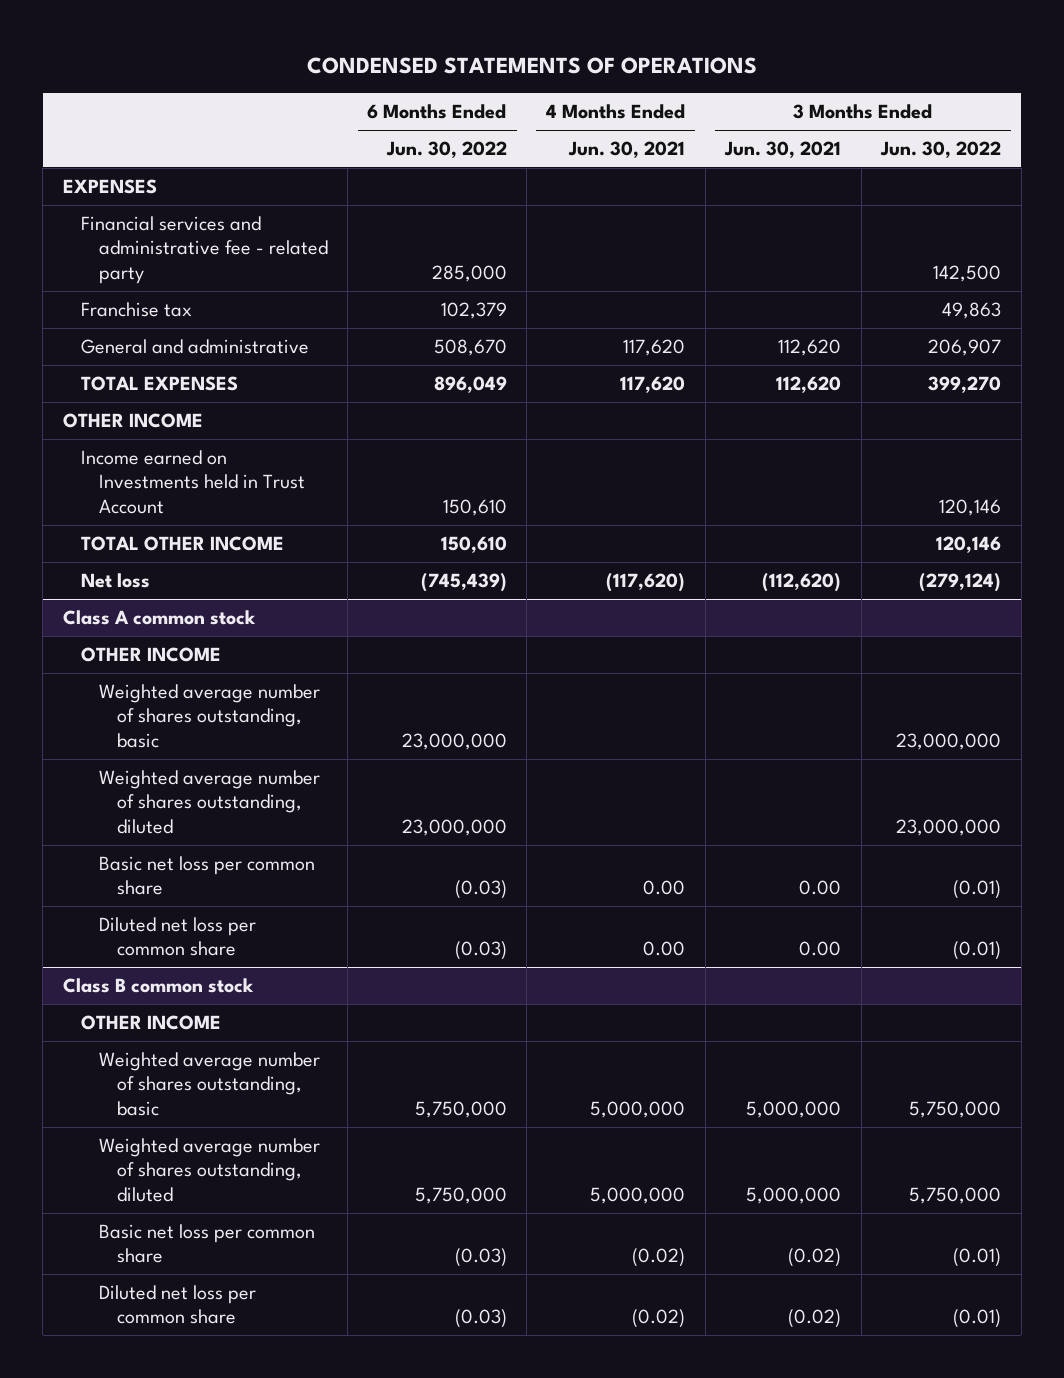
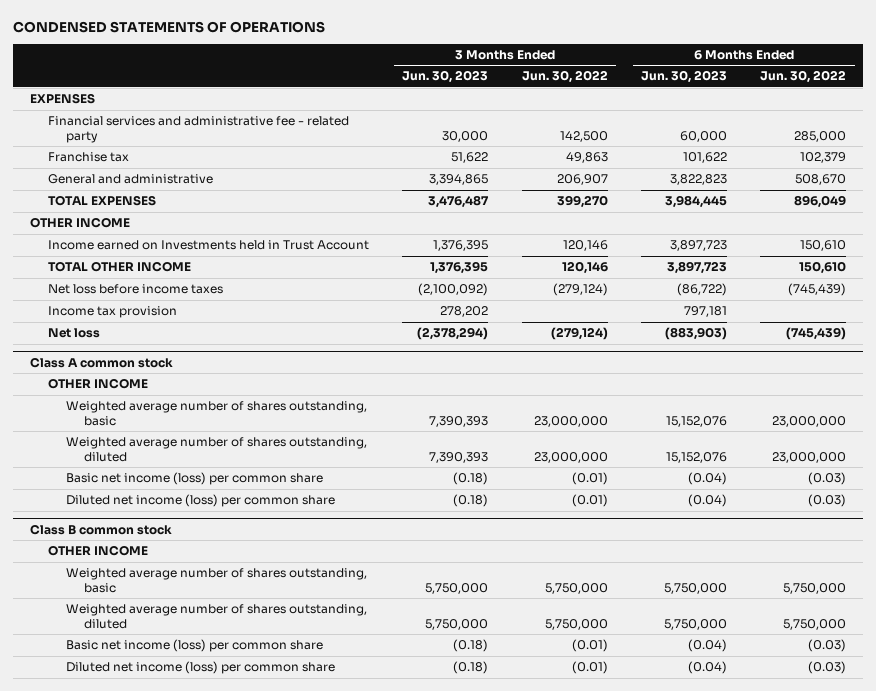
- | 6 Months Ended Jun. 30, 2022 | 4 Months Ended Jun. 30, 2021 | 3 Months Ended Jun. 30, 2021 | 3 Months Ended Jun. 30, 2022
+ | 3 Months Ended Jun. 30, 2023 | 3 Months Ended Jun. 30, 2022 | 6 Months Ended Jun. 30, 2023 | 6 Months Ended Jun. 30, 2022
+ Net loss before income taxes | (2,100,092) | (279,124) | (86,722) | (745,439)
+ Income tax provision | 278,202 | | 797,181 |
@ Class A common stock
- Basic net loss per common share | (0.03) | 0.00 | 0.00 | (0.01)
- Diluted net loss per common share | (0.03) | 0.00 | 0.00 | (0.01)
+ Basic net income (loss) per common share | (0.18) | (0.01) | (0.04) | (0.03)
+ Diluted net income (loss) per common share | (0.18) | (0.01) | (0.04) | (0.03)
@ Class B common stock
- Basic net loss per common share | (0.03) | (0.02) | (0.02) | (0.01)
- Diluted net loss per common share | (0.03) | (0.02) | (0.02) | (0.01)
+ Basic net income (loss) per common share | (0.18) | (0.01) | (0.04) | (0.03)
+ Diluted net income (loss) per common share | (0.18) | (0.01) | (0.04) | (0.03)

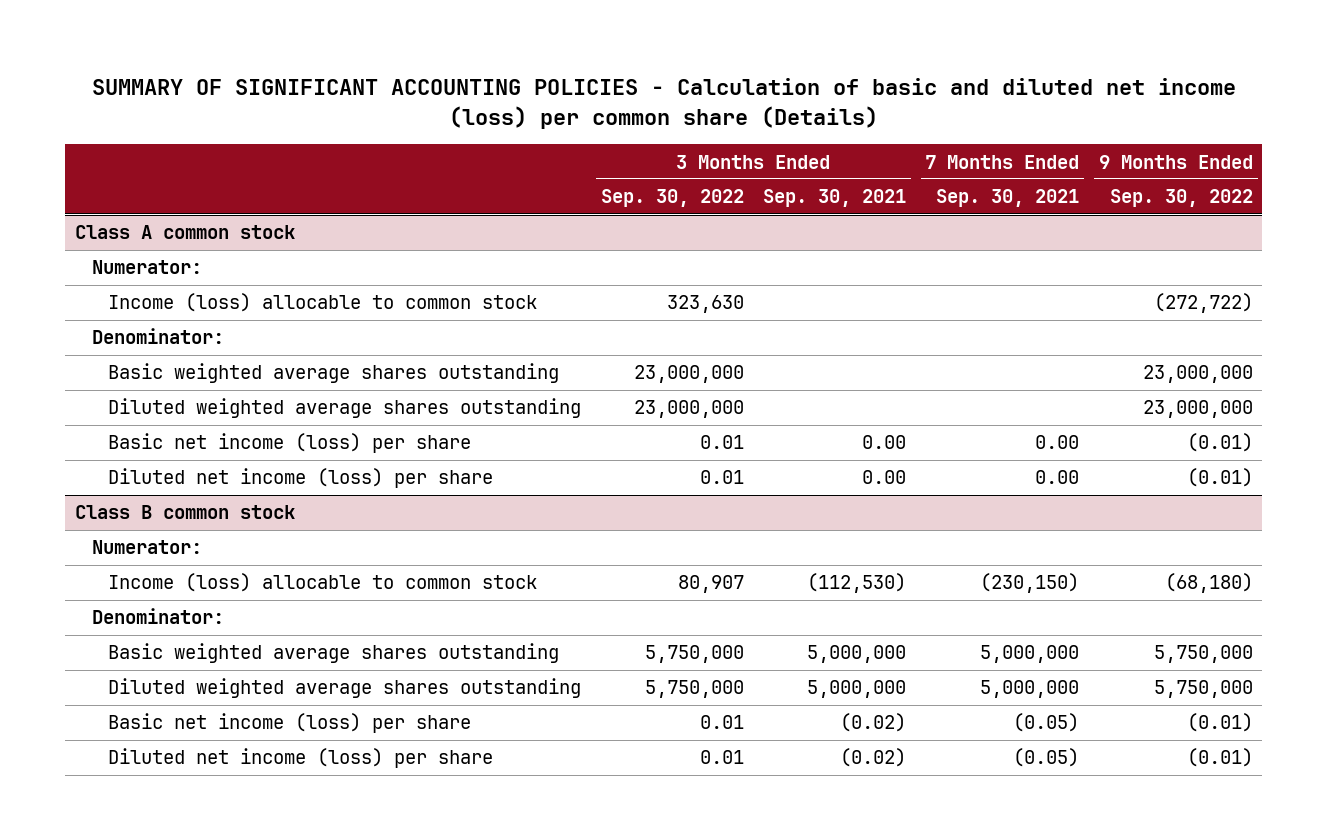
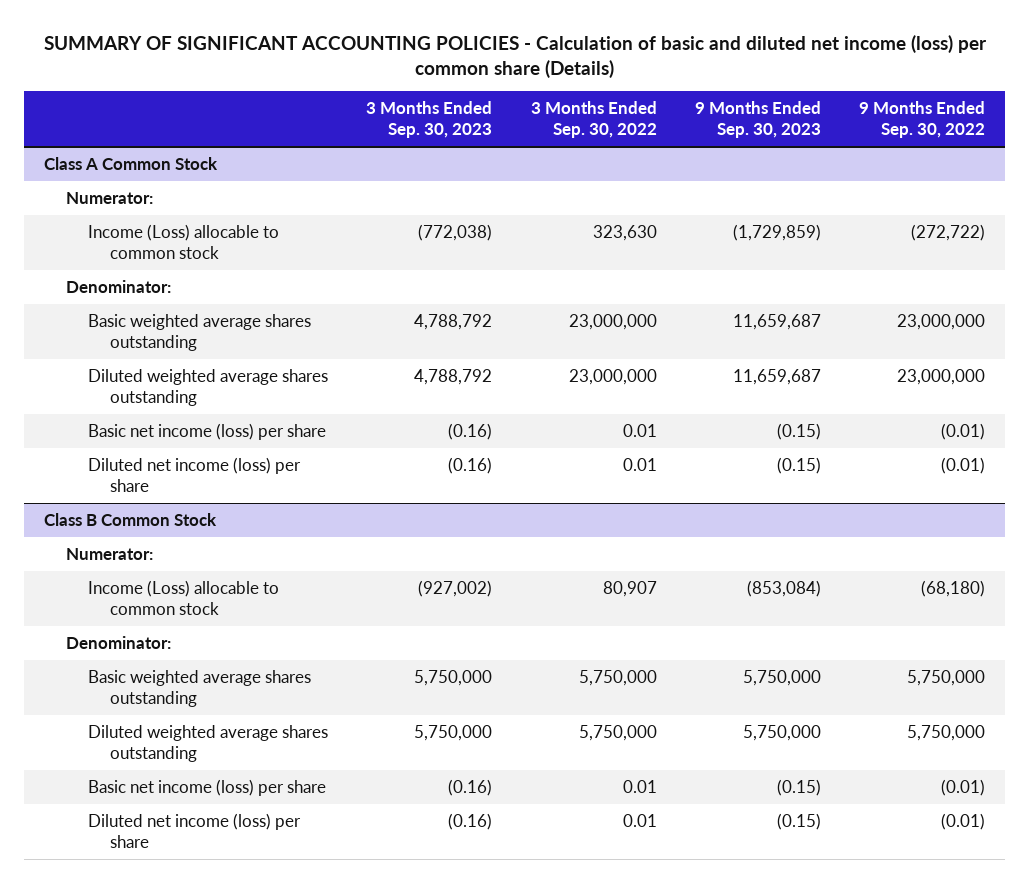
- | 3 Months Ended Sep. 30, 2022 | 3 Months Ended Sep. 30, 2021 | 7 Months Ended Sep. 30, 2021 | 9 Months Ended Sep. 30, 2022
+ | 3 Months Ended Sep. 30, 2023 | 3 Months Ended Sep. 30, 2022 | 9 Months Ended Sep. 30, 2023 | 9 Months Ended Sep. 30, 2022
- Class A common stock
+ Class A Common Stock
- Income (loss) allocable to common stock | 323,630 | | | (272,722)
+ Income (Loss) allocable to common stock | (772,038) | 323,630 | (1,729,859) | (272,722)
- Class B common stock
+ Class B Common Stock
- Income (loss) allocable to common stock | 80,907 | (112,530) | (230,150) | (68,180)
+ Income (Loss) allocable to common stock | (927,002) | 80,907 | (853,084) | (68,180)

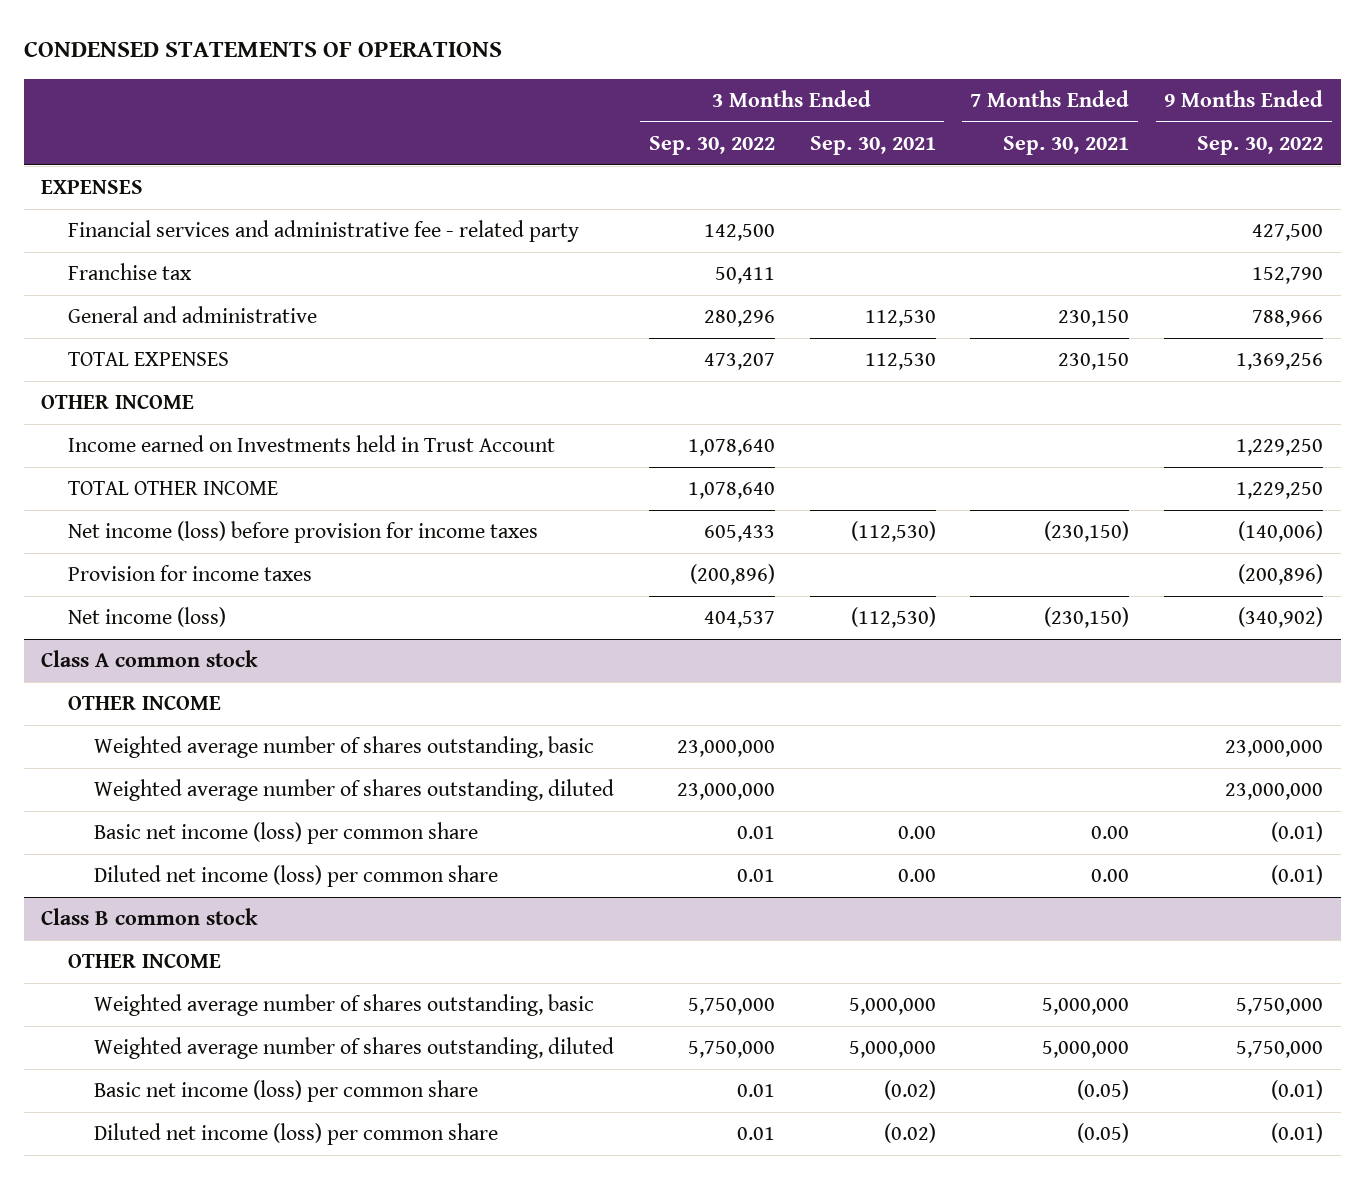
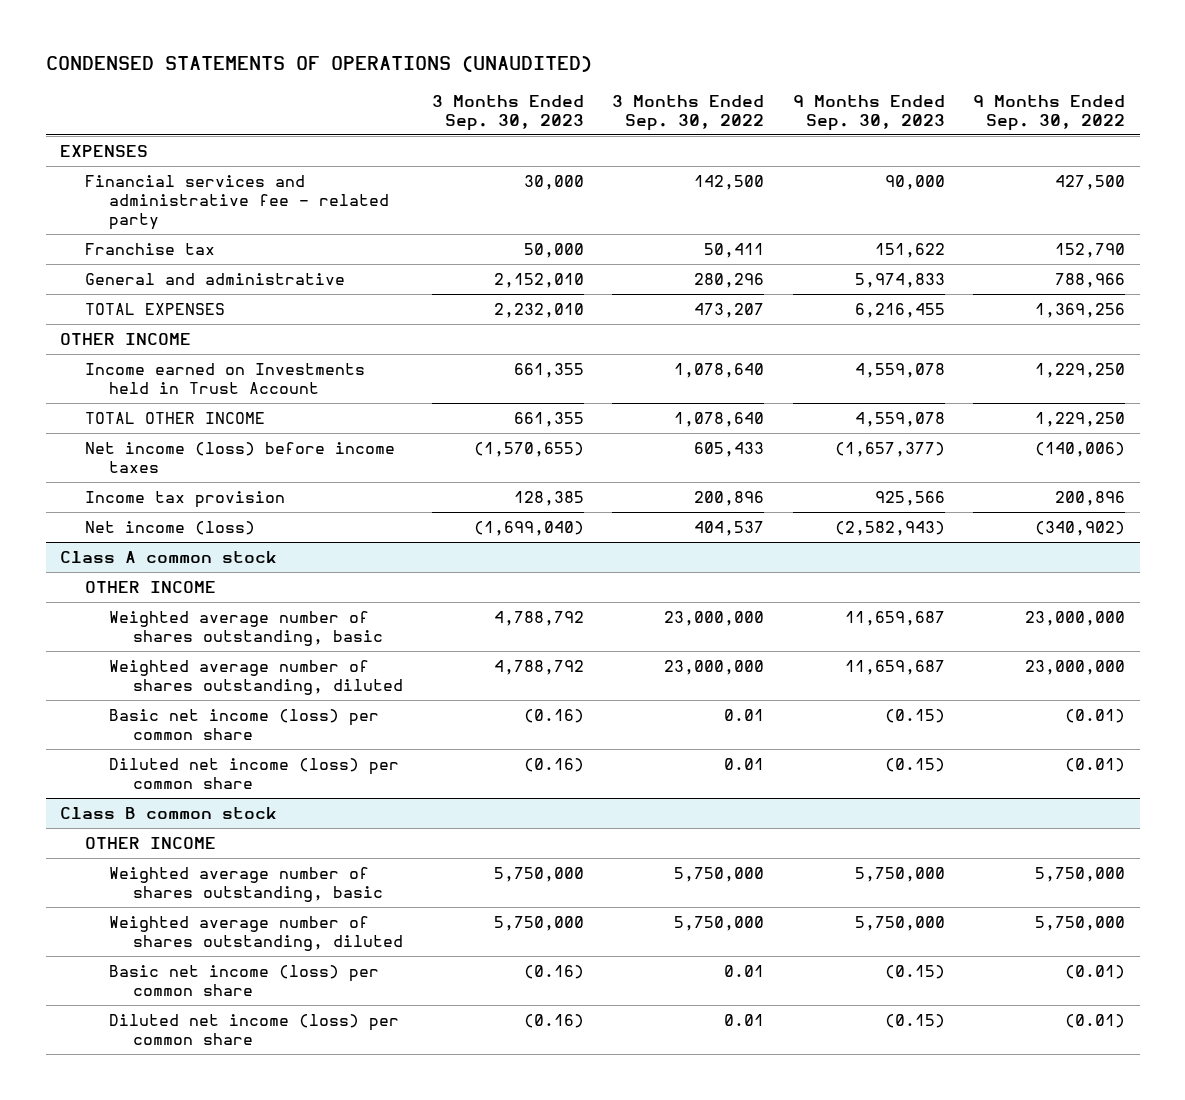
- CONDENSED STATEMENTS OF OPERATIONS
+ CONDENSED STATEMENTS OF OPERATIONS (UNAUDITED)
- | 3 Months Ended Sep. 30, 2022 | 3 Months Ended Sep. 30, 2021 | 7 Months Ended Sep. 30, 2021 | 9 Months Ended Sep. 30, 2022
+ | 3 Months Ended Sep. 30, 2023 | 3 Months Ended Sep. 30, 2022 | 9 Months Ended Sep. 30, 2023 | 9 Months Ended Sep. 30, 2022
- Net income (loss) before provision for income taxes | 605,433 | (112,530) | (230,150) | (140,006)
- Provision for income taxes | (200,896) | | | (200,896)
+ Net income (loss) before income taxes | (1,570,655) | 605,433 | (1,657,377) | (140,006)
+ Income tax provision | 128,385 | 200,896 | 925,566 | 200,896

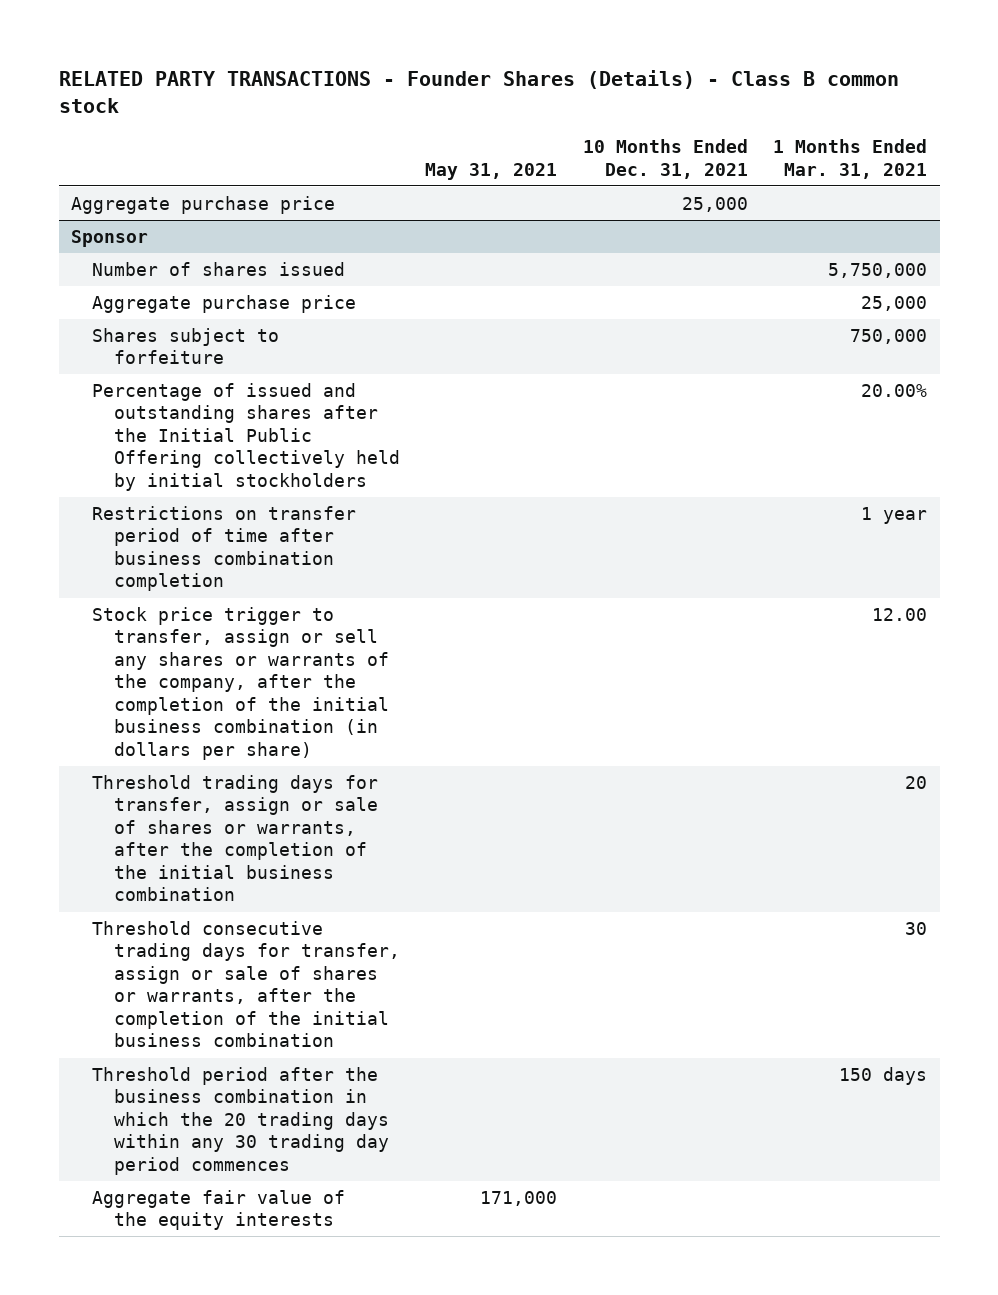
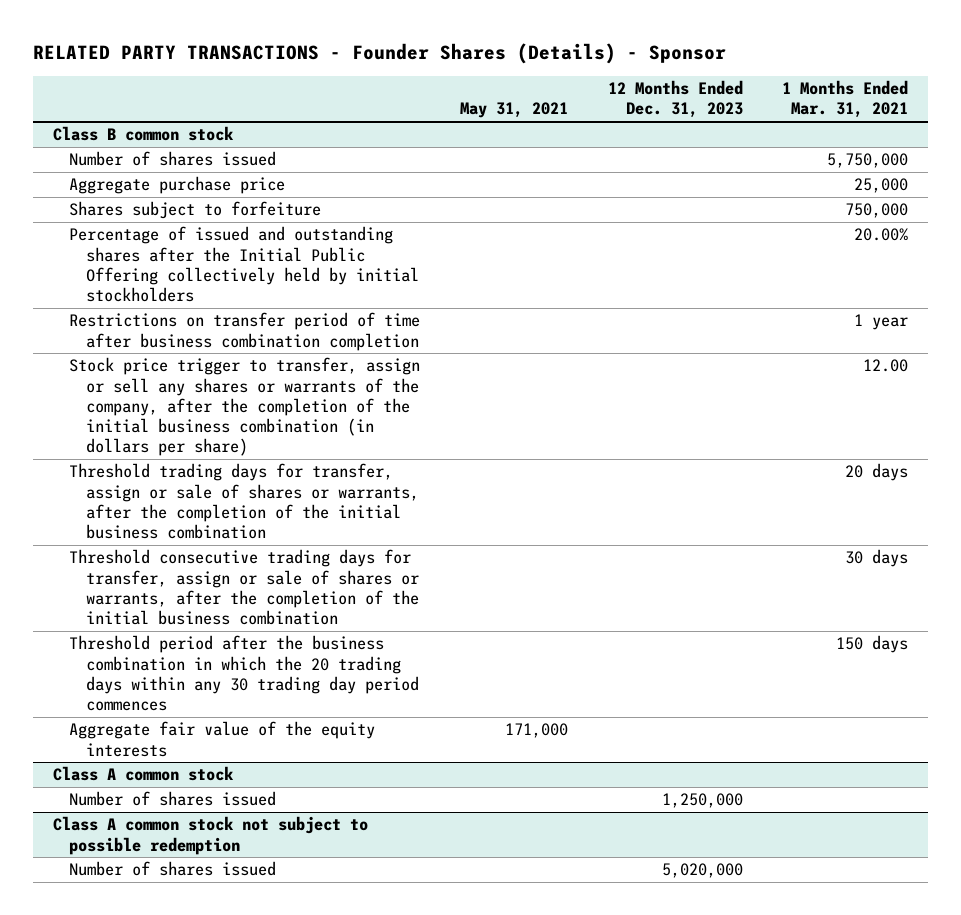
- RELATED PARTY TRANSACTIONS - Founder Shares (Details) - Class B common stock
+ RELATED PARTY TRANSACTIONS - Founder Shares (Details) - Sponsor
- | May 31, 2021 | 10 Months Ended Dec. 31, 2021 | 1 Months Ended Mar. 31, 2021
+ | May 31, 2021 | 12 Months Ended Dec. 31, 2023 | 1 Months Ended Mar. 31, 2021
- Aggregate purchase price | | 25,000 |
- Sponsor
+ Class B common stock
- Threshold trading days for transfer, assign or sale of shares or warrants, after the completion of the initial business combination | | | 20
- Threshold consecutive trading days for transfer, assign or sale of shares or warrants, after the completion of the initial business combination | | | 30
+ Threshold trading days for transfer, assign or sale of shares or warrants, after the completion of the initial business combination | | | 20 days
+ Threshold consecutive trading days for transfer, assign or sale of shares or warrants, after the completion of the initial business combination | | | 30 days
+ Class A common stock
+ Number of shares issued | | 1,250,000 |
+ Class A common stock not subject to possible redemption
+ Number of shares issued | | 5,020,000 |

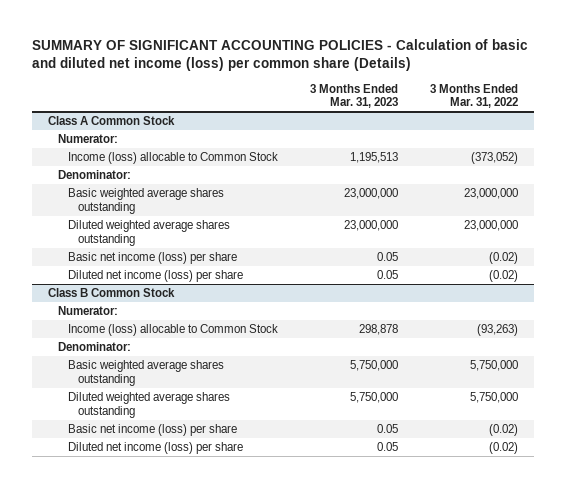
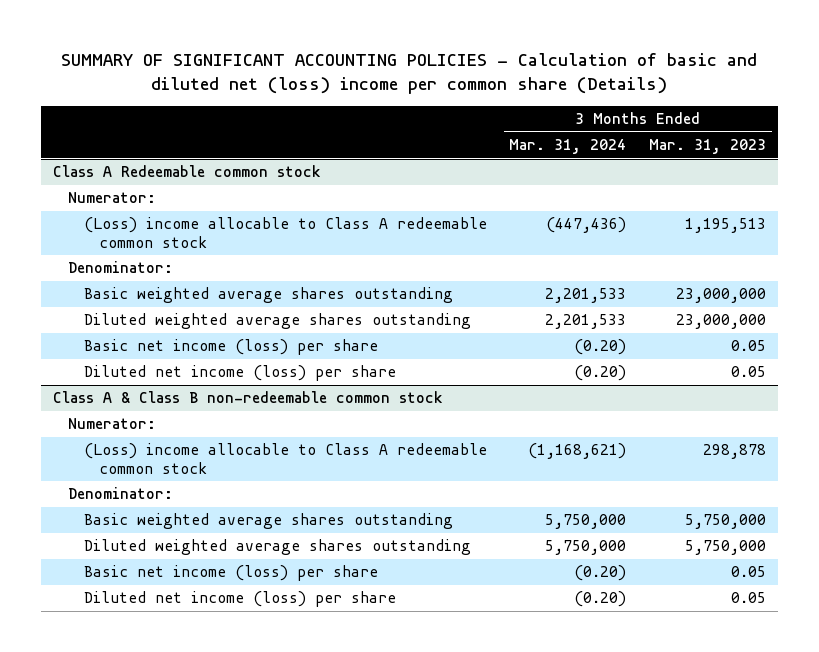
- SUMMARY OF SIGNIFICANT ACCOUNTING POLICIES - Calculation of basic and diluted net income (loss) per common share (Details)
+ SUMMARY OF SIGNIFICANT ACCOUNTING POLICIES - Calculation of basic and diluted net (loss) income per common share (Details)
- | 3 Months Ended Mar. 31, 2023 | 3 Months Ended Mar. 31, 2022
+ | 3 Months Ended Mar. 31, 2024 | 3 Months Ended Mar. 31, 2023
- Class A Common Stock
+ Class A Redeemable common stock
- Income (loss) allocable to Common Stock | 1,195,513 | (373,052)
+ (Loss) income allocable to Class A redeemable common stock | (447,436) | 1,195,513
- Class B Common Stock
+ Class A & Class B non-redeemable common stock
- Income (loss) allocable to Common Stock | 298,878 | (93,263)
+ (Loss) income allocable to Class A redeemable common stock | (1,168,621) | 298,878

